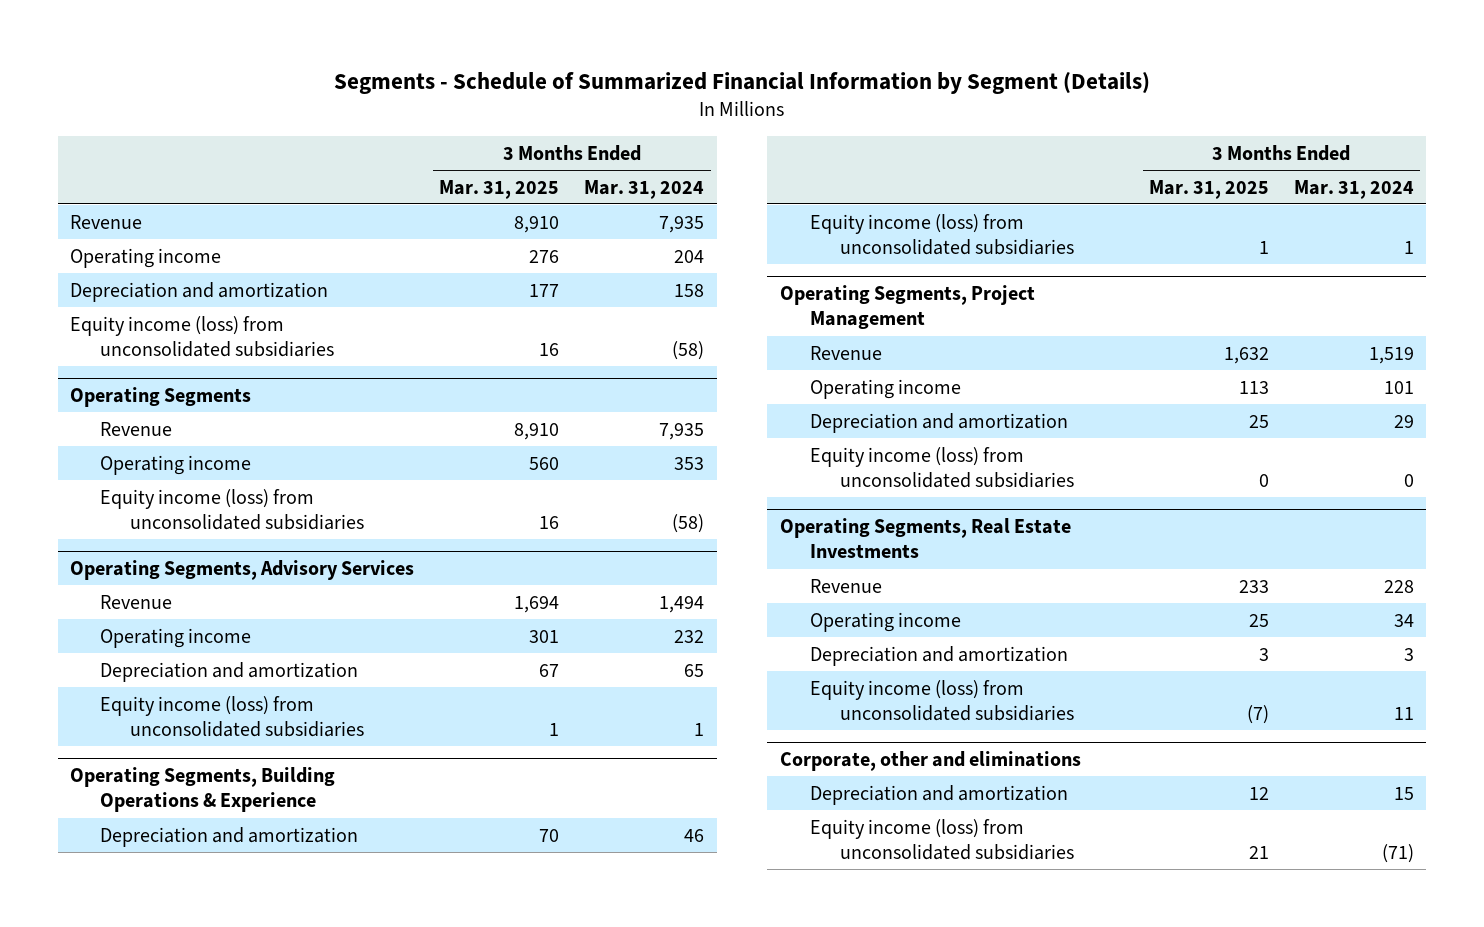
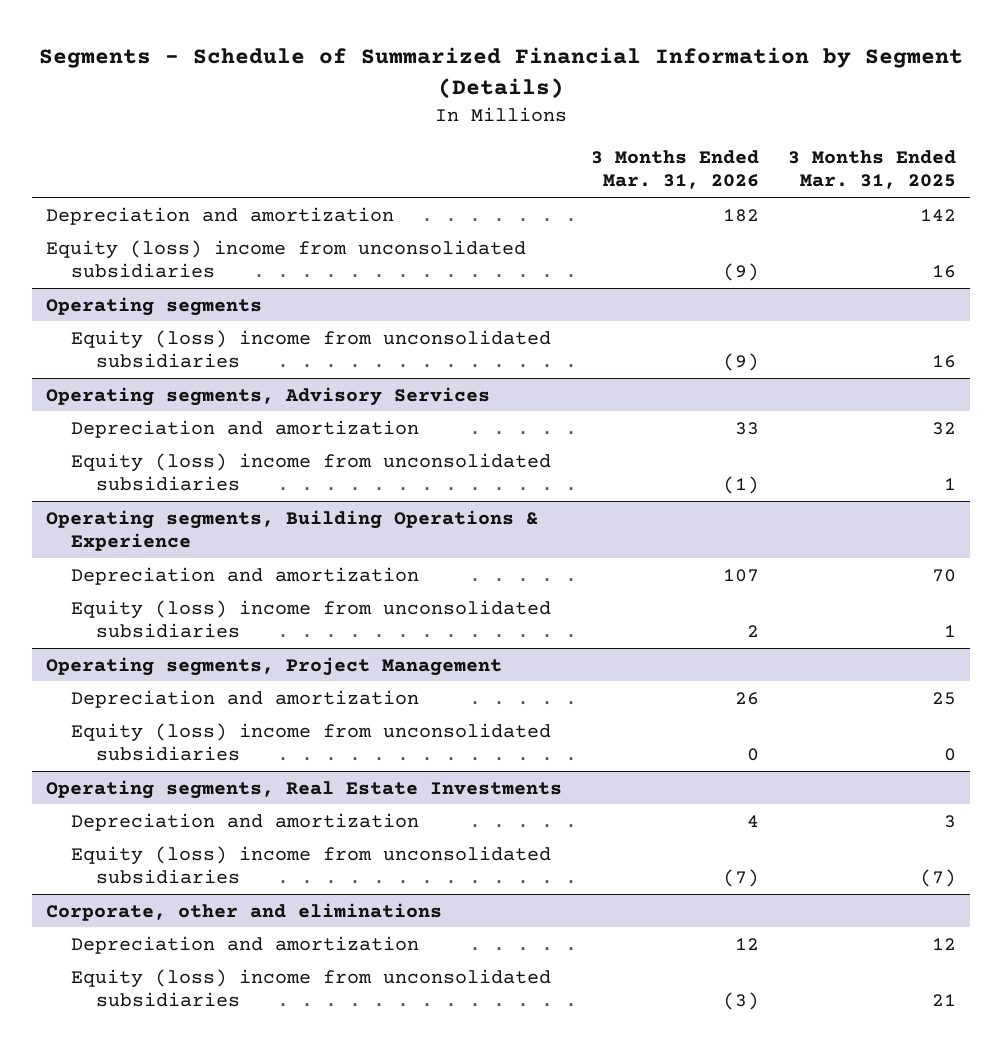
- | 3 Months Ended Mar. 31, 2025 | 3 Months Ended Mar. 31, 2024
+ | 3 Months Ended Mar. 31, 2026 | 3 Months Ended Mar. 31, 2025
- Revenue | 8,910 | 7,935
- Operating income | 276 | 204
- Depreciation and amortization | 177 | 158
- Equity income (loss) from unconsolidated subsidiaries | 16 | (58)
- Operating Segments
- Revenue | 8,910 | 7,935
- Operating income | 560 | 353
- Equity income (loss) from unconsolidated subsidiaries | 16 | (58)
- Operating Segments, Advisory Services
- Revenue | 1,694 | 1,494
- Operating income | 301 | 232
- Depreciation and amortization | 67 | 65
- Equity income (loss) from unconsolidated subsidiaries | 1 | 1
- Operating Segments, Building Operations & Experience
+ Depreciation and amortization | 182 | 142
+ Equity (loss) income from unconsolidated subsidiaries | (9) | 16
+ Operating segments
+ Equity (loss) income from unconsolidated subsidiaries | (9) | 16
+ Operating segments, Advisory Services
+ Depreciation and amortization | 33 | 32
+ Equity (loss) income from unconsolidated subsidiaries | (1) | 1
+ Operating segments, Building Operations & Experience
- Equity income (loss) from unconsolidated subsidiaries | 1 | 1
- Operating Segments, Project Management
- Revenue | 1,632 | 1,519
- Operating income | 113 | 101
+ Equity (loss) income from unconsolidated subsidiaries | 2 | 1
+ Operating segments, Project Management
- Equity income (loss) from unconsolidated subsidiaries | 0 | 0
- Operating Segments, Real Estate Investments
- Revenue | 233 | 228
- Operating income | 25 | 34
+ Equity (loss) income from unconsolidated subsidiaries | 0 | 0
+ Operating segments, Real Estate Investments
- Equity income (loss) from unconsolidated subsidiaries | (7) | 11
+ Equity (loss) income from unconsolidated subsidiaries | (7) | (7)
@ Corporate, other and eliminations
- Equity income (loss) from unconsolidated subsidiaries | 21 | (71)
+ Equity (loss) income from unconsolidated subsidiaries | (3) | 21

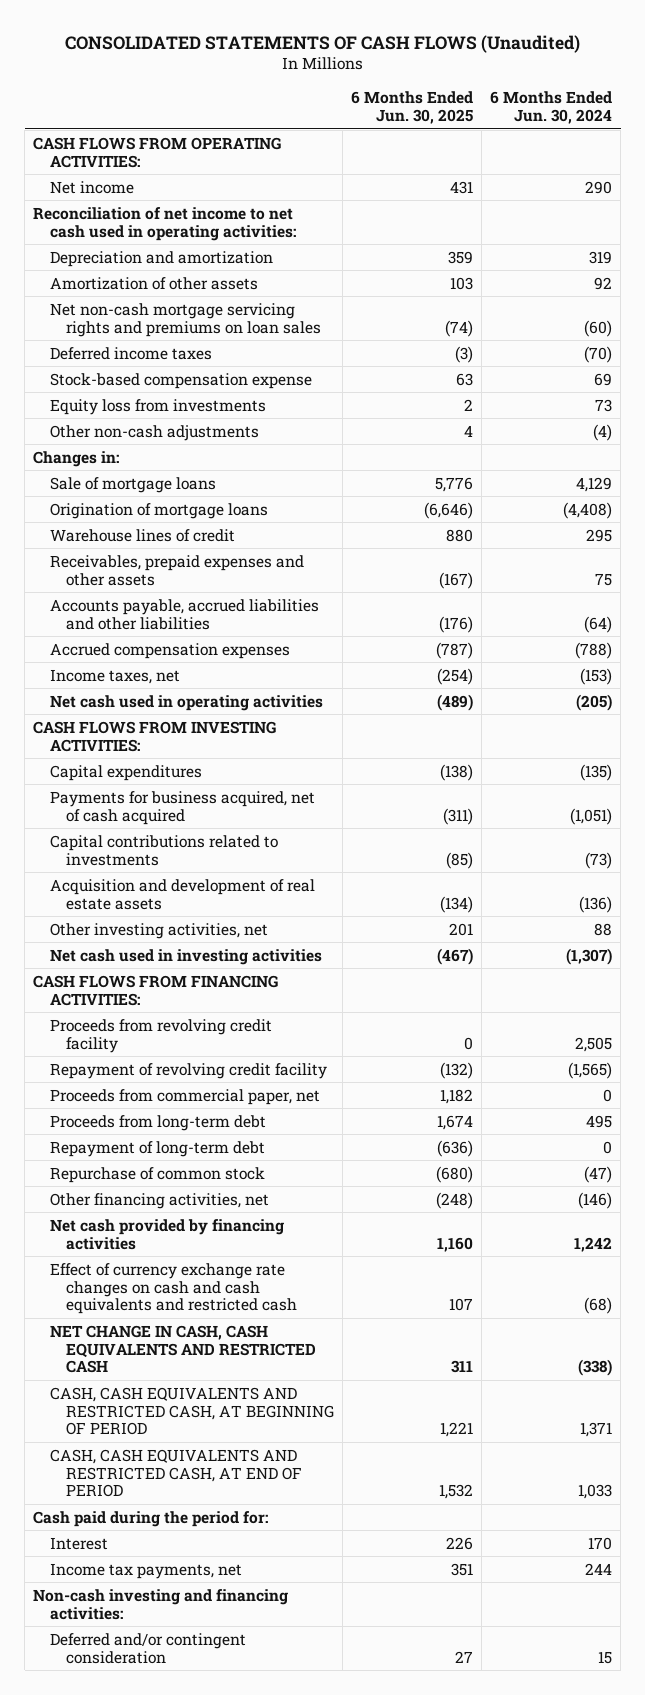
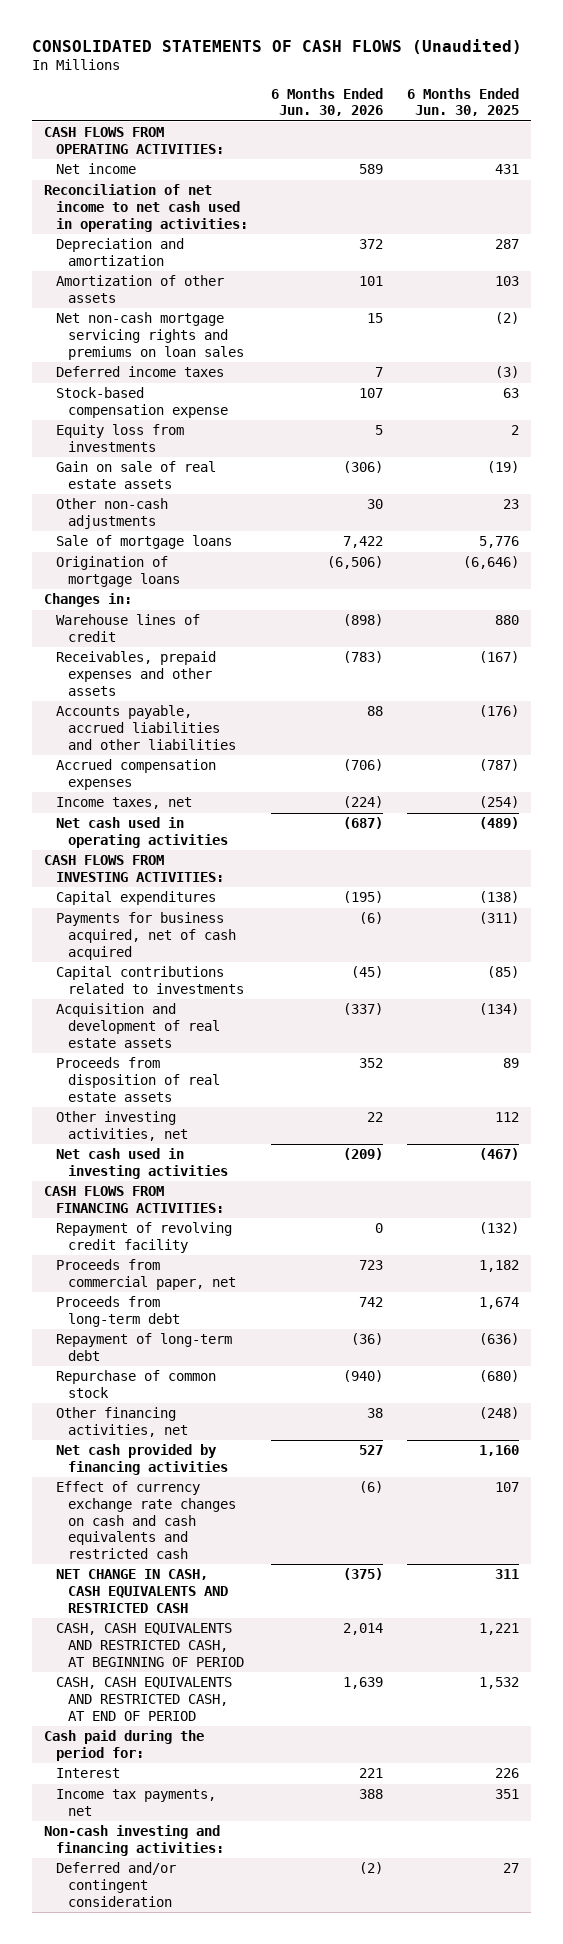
- | 6 Months Ended Jun. 30, 2025 | 6 Months Ended Jun. 30, 2024
+ | 6 Months Ended Jun. 30, 2026 | 6 Months Ended Jun. 30, 2025
- Depreciation and amortization | 359 | 319
+ Depreciation and amortization | 372 | 287
- Net non-cash mortgage servicing rights and premiums on loan sales | (74) | (60)
+ Net non-cash mortgage servicing rights and premiums on loan sales | 15 | (2)
- Other non-cash adjustments | 4 | (4)
+ Gain on sale of real estate assets | (306) | (19)
+ Other non-cash adjustments | 30 | 23
moved down: Changes in:
- Other investing activities, net | 201 | 88
+ Proceeds from disposition of real estate assets | 352 | 89
+ Other investing activities, net | 22 | 112
- Proceeds from revolving credit facility | 0 | 2,505

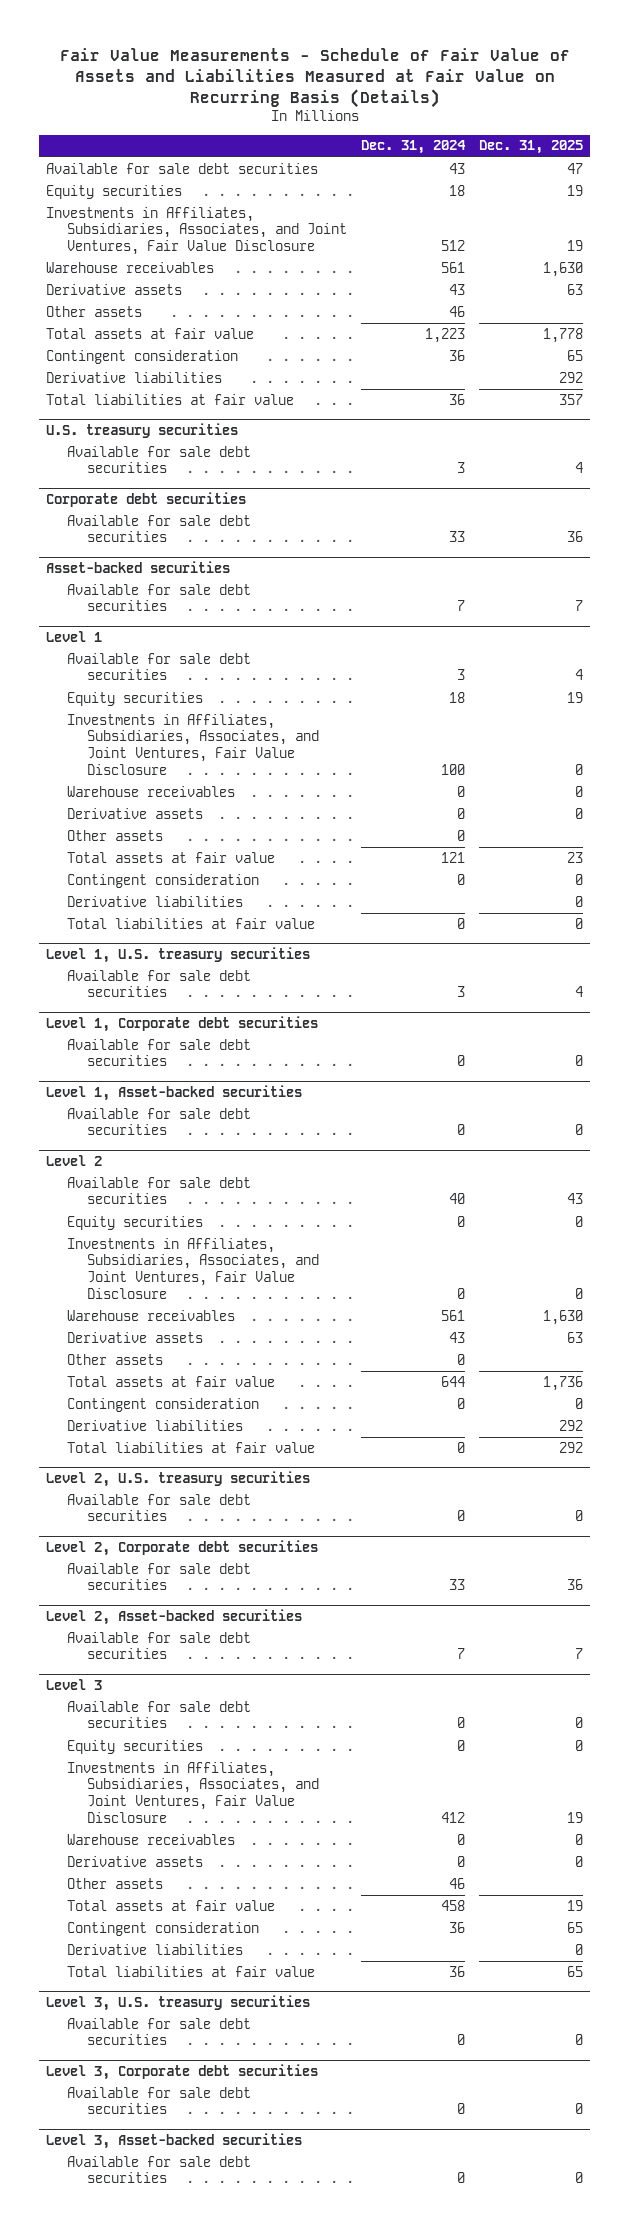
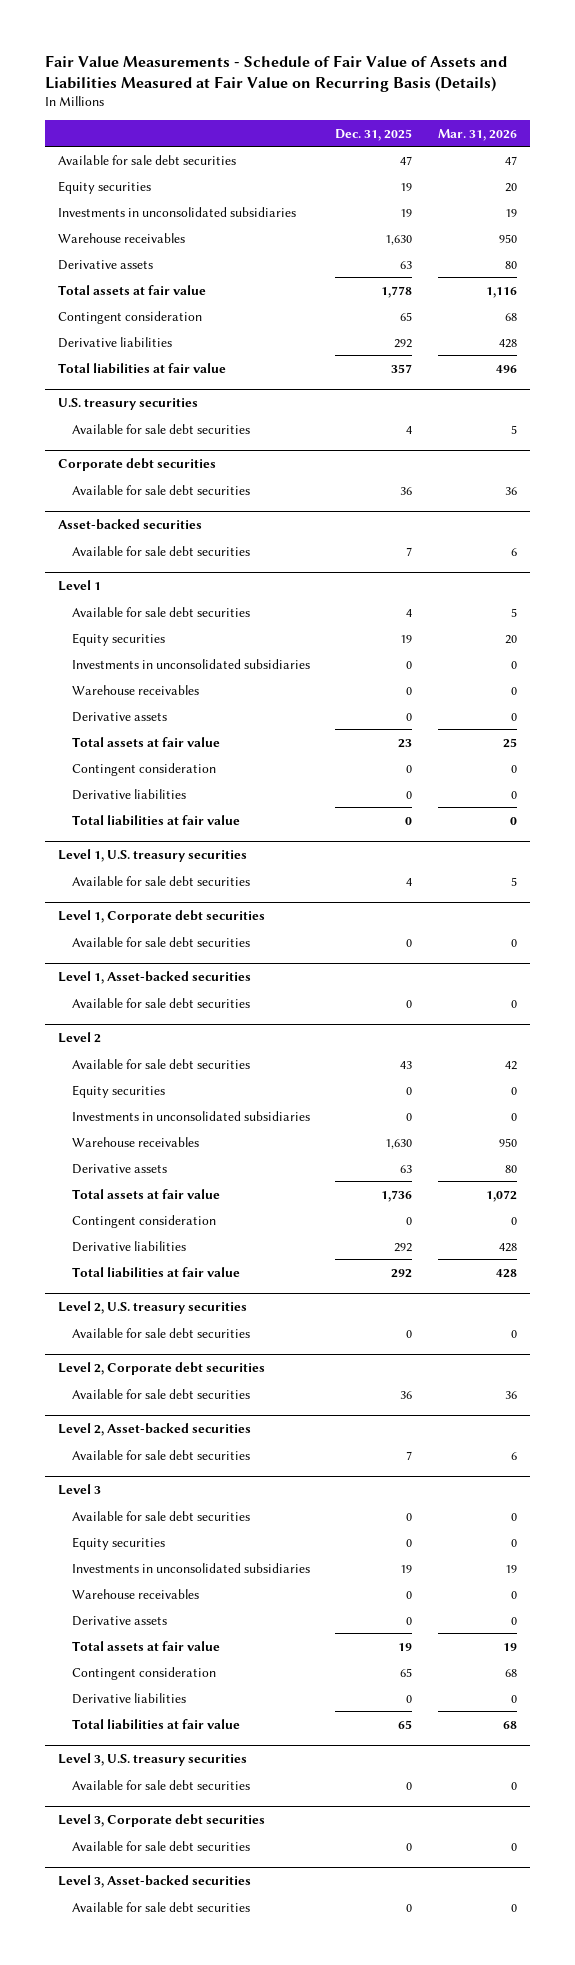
- | Dec. 31, 2024 | Dec. 31, 2025
+ | Dec. 31, 2025 | Mar. 31, 2026
- Investments in Affiliates, Subsidiaries, Associates, and Joint Ventures, Fair Value Disclosure | 512 | 19
+ Investments in unconsolidated subsidiaries | 19 | 19
- Other assets | 46 |
@ Level 1
- Investments in Affiliates, Subsidiaries, Associates, and Joint Ventures, Fair Value Disclosure | 100 | 0
+ Investments in unconsolidated subsidiaries | 0 | 0
- Other assets | 0 |
@ Level 2
- Investments in Affiliates, Subsidiaries, Associates, and Joint Ventures, Fair Value Disclosure | 0 | 0
+ Investments in unconsolidated subsidiaries | 0 | 0
- Other assets | 0 |
@ Level 3
- Investments in Affiliates, Subsidiaries, Associates, and Joint Ventures, Fair Value Disclosure | 412 | 19
+ Investments in unconsolidated subsidiaries | 19 | 19
- Other assets | 46 |

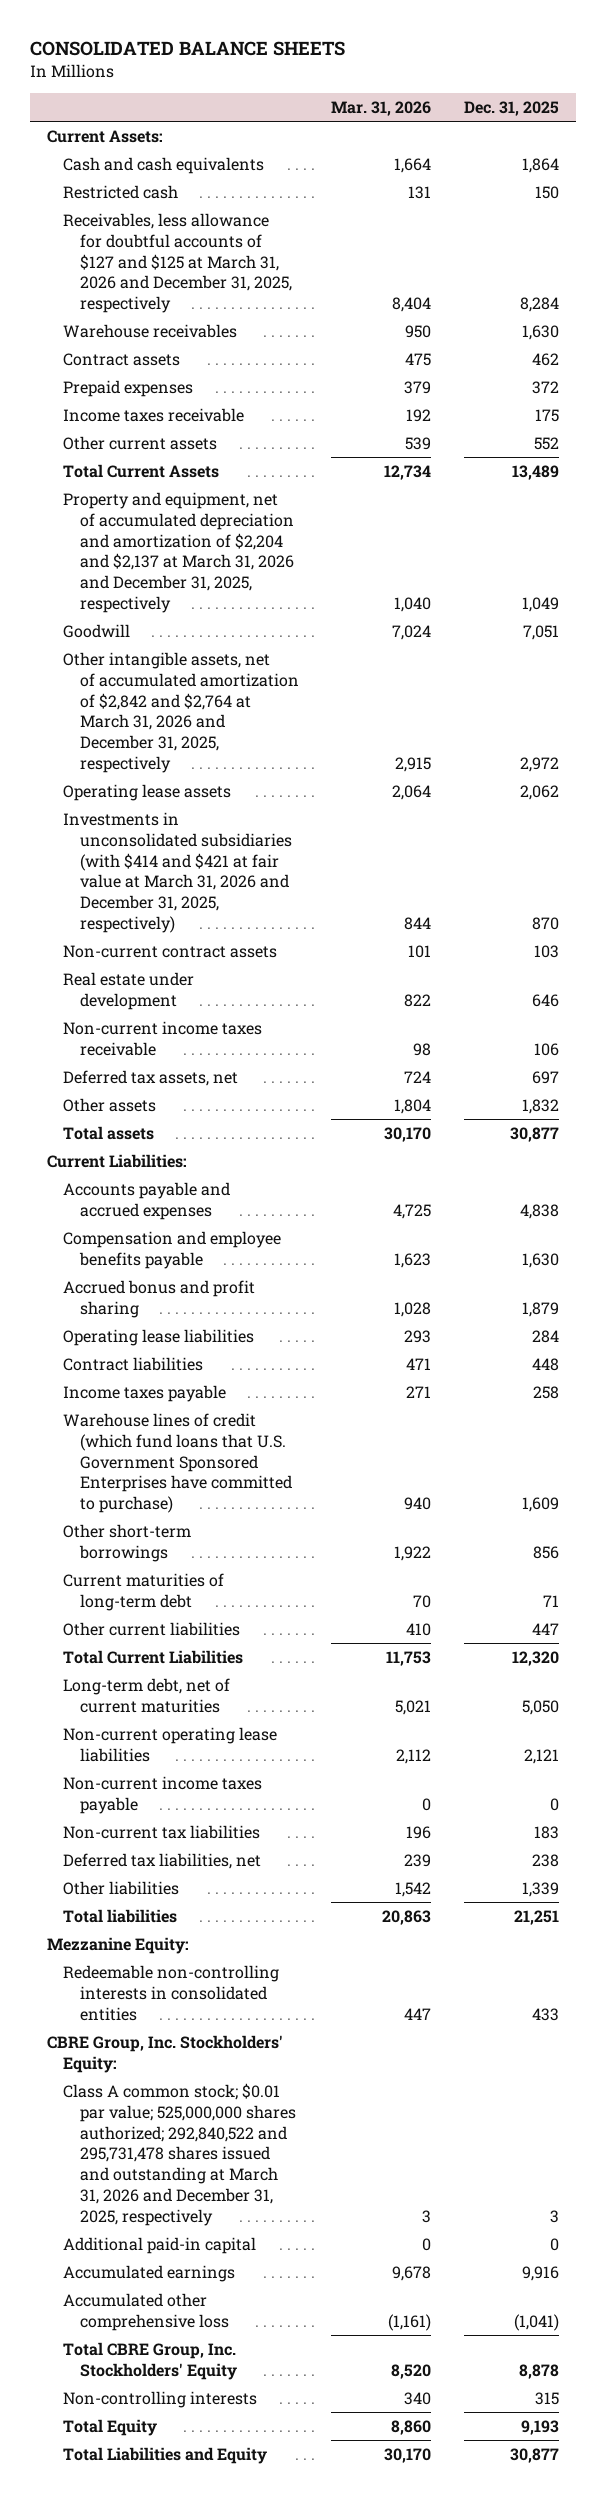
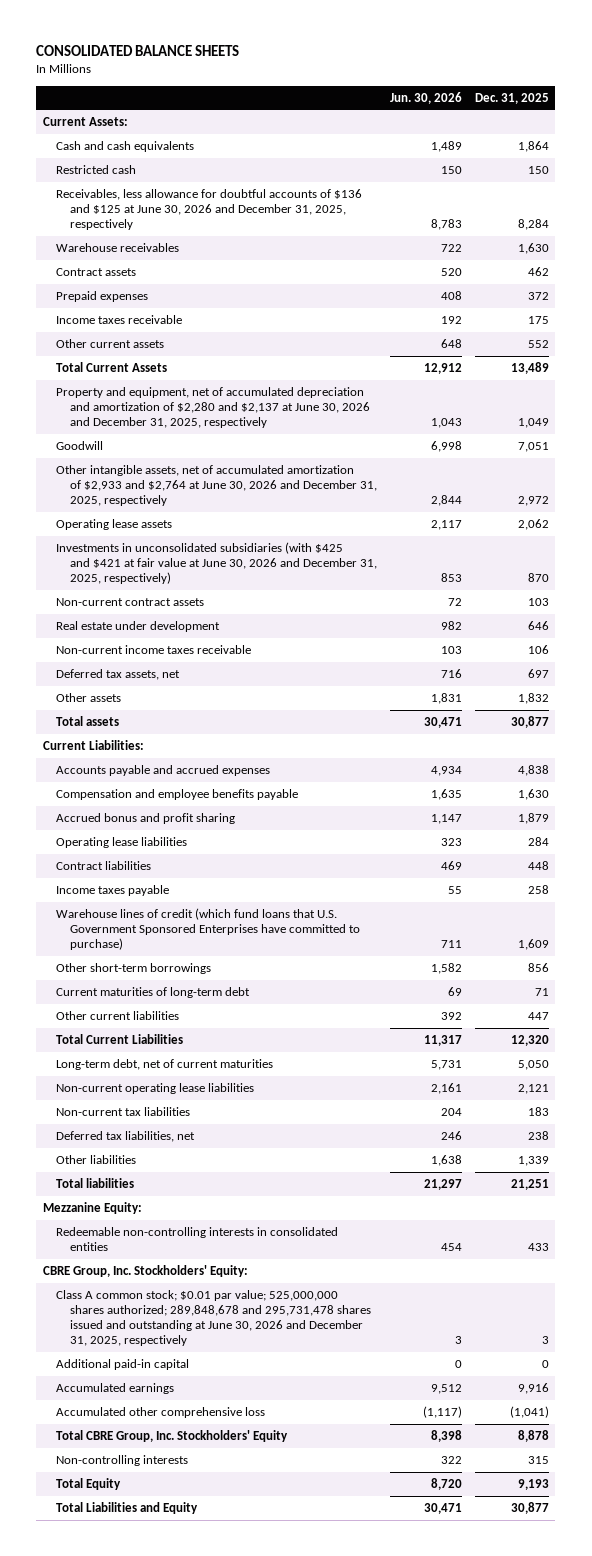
- | Mar. 31, 2026 | Dec. 31, 2025
+ | Jun. 30, 2026 | Dec. 31, 2025
- Receivables, less allowance for doubtful accounts of $127 and $125 at March 31, 2026 and December 31, 2025, respectively | 8,404 | 8,284
+ Receivables, less allowance for doubtful accounts of $136 and $125 at June 30, 2026 and December 31, 2025, respectively | 8,783 | 8,284
- Property and equipment, net of accumulated depreciation and amortization of $2,204 and $2,137 at March 31, 2026 and December 31, 2025, respectively | 1,040 | 1,049
+ Property and equipment, net of accumulated depreciation and amortization of $2,280 and $2,137 at June 30, 2026 and December 31, 2025, respectively | 1,043 | 1,049
- Other intangible assets, net of accumulated amortization of $2,842 and $2,764 at March 31, 2026 and December 31, 2025, respectively | 2,915 | 2,972
+ Other intangible assets, net of accumulated amortization of $2,933 and $2,764 at June 30, 2026 and December 31, 2025, respectively | 2,844 | 2,972
- Investments in unconsolidated subsidiaries (with $414 and $421 at fair value at March 31, 2026 and December 31, 2025, respectively) | 844 | 870
+ Investments in unconsolidated subsidiaries (with $425 and $421 at fair value at June 30, 2026 and December 31, 2025, respectively) | 853 | 870
- Non-current income taxes payable | 0 | 0
- Class A common stock; $0.01 par value; 525,000,000 shares authorized; 292,840,522 and 295,731,478 shares issued and outstanding at March 31, 2026 and December 31, 2025, respectively | 3 | 3
+ Class A common stock; $0.01 par value; 525,000,000 shares authorized; 289,848,678 and 295,731,478 shares issued and outstanding at June 30, 2026 and December 31, 2025, respectively | 3 | 3

